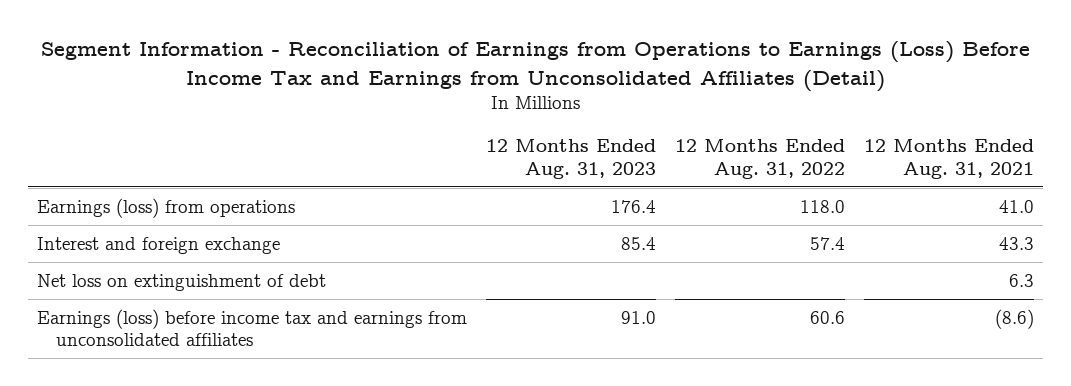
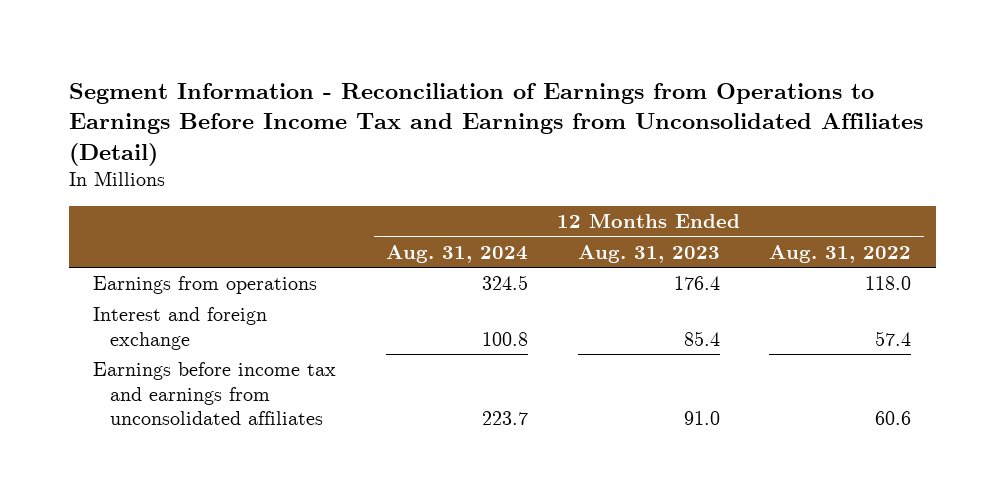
- Segment Information - Reconciliation of Earnings from Operations to Earnings (Loss) Before Income Tax and Earnings from Unconsolidated Affiliates (Detail)
+ Segment Information - Reconciliation of Earnings from Operations to Earnings Before Income Tax and Earnings from Unconsolidated Affiliates (Detail)
- | 12 Months Ended Aug. 31, 2023 | 12 Months Ended Aug. 31, 2022 | 12 Months Ended Aug. 31, 2021
+ | 12 Months Ended Aug. 31, 2024 | 12 Months Ended Aug. 31, 2023 | 12 Months Ended Aug. 31, 2022
- Earnings (loss) from operations | 176.4 | 118.0 | 41.0
+ Earnings from operations | 324.5 | 176.4 | 118.0
- Net loss on extinguishment of debt | | | 6.3
- Earnings (loss) before income tax and earnings from unconsolidated affiliates | 91.0 | 60.6 | (8.6)
+ Earnings before income tax and earnings from unconsolidated affiliates | 223.7 | 91.0 | 60.6

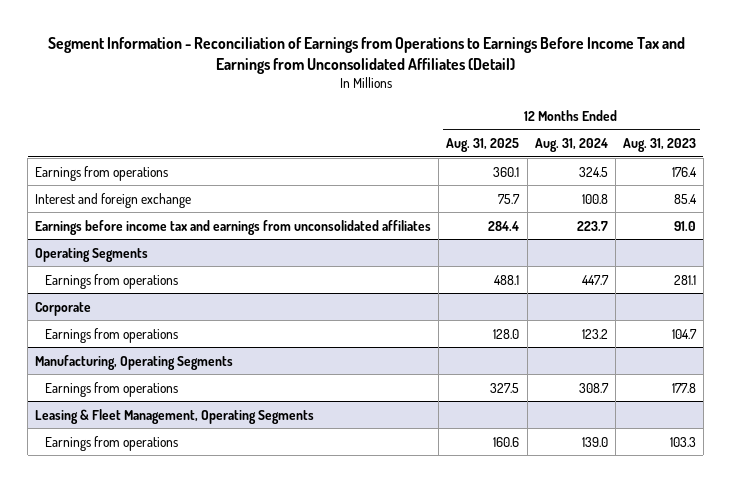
- | 12 Months Ended Aug. 31, 2024 | 12 Months Ended Aug. 31, 2023 | 12 Months Ended Aug. 31, 2022
+ | 12 Months Ended Aug. 31, 2025 | 12 Months Ended Aug. 31, 2024 | 12 Months Ended Aug. 31, 2023
+ Operating Segments
+ Earnings from operations | 488.1 | 447.7 | 281.1
+ Corporate
+ Earnings from operations | 128.0 | 123.2 | 104.7
+ Manufacturing, Operating Segments
+ Earnings from operations | 327.5 | 308.7 | 177.8
+ Leasing & Fleet Management, Operating Segments
+ Earnings from operations | 160.6 | 139.0 | 103.3

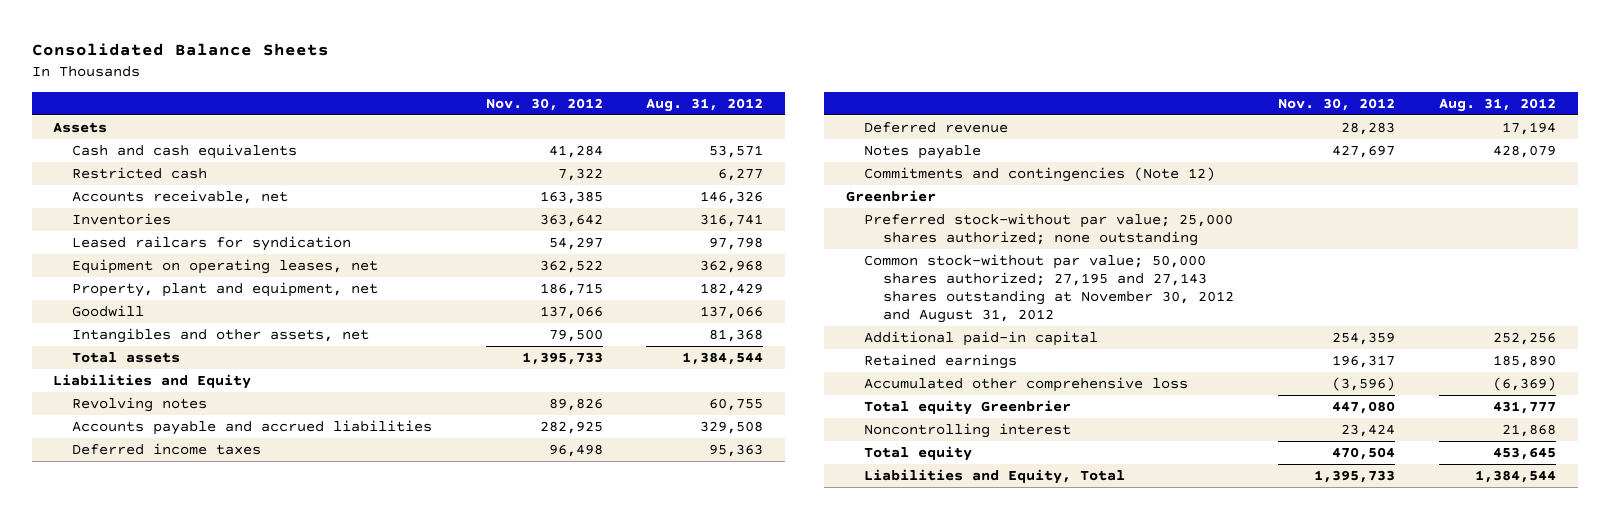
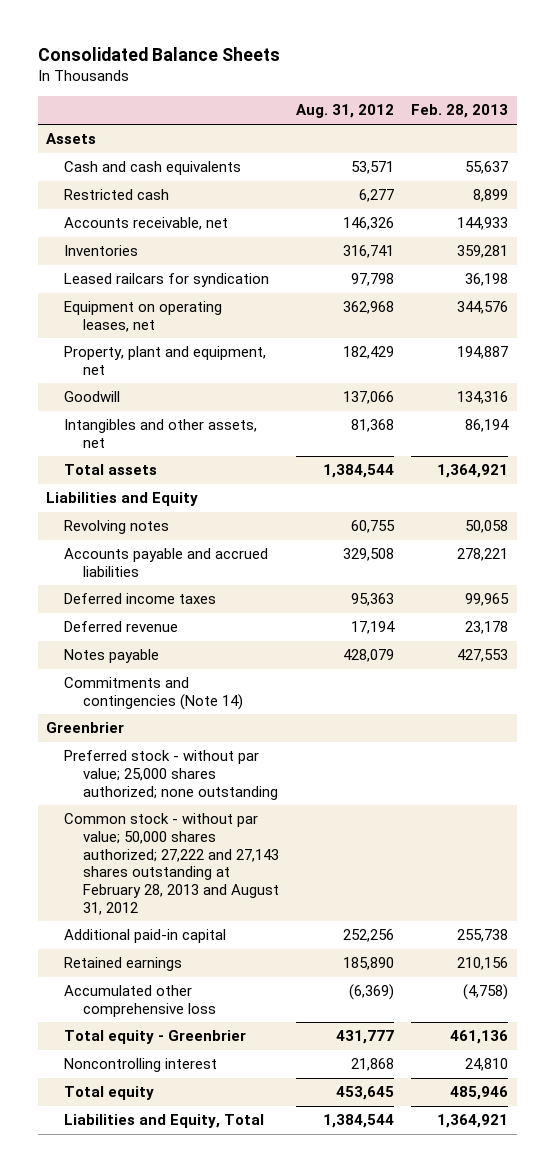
- | Nov. 30, 2012 | Aug. 31, 2012
+ | Aug. 31, 2012 | Feb. 28, 2013
- Commitments and contingencies (Note 12)
+ Commitments and contingencies (Note 14)
- Preferred stock-without par value; 25,000 shares authorized; none outstanding
- Common stock-without par value; 50,000 shares authorized; 27,195 and 27,143 shares outstanding at November 30, 2012 and August 31, 2012
+ Preferred stock - without par value; 25,000 shares authorized; none outstanding
+ Common stock - without par value; 50,000 shares authorized; 27,222 and 27,143 shares outstanding at February 28, 2013 and August 31, 2012
- Total equity Greenbrier | 447,080 | 431,777
+ Total equity - Greenbrier | 431,777 | 461,136

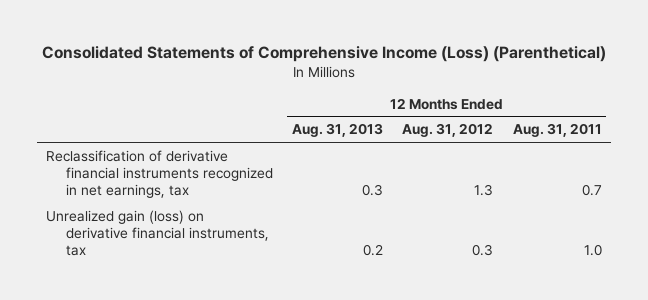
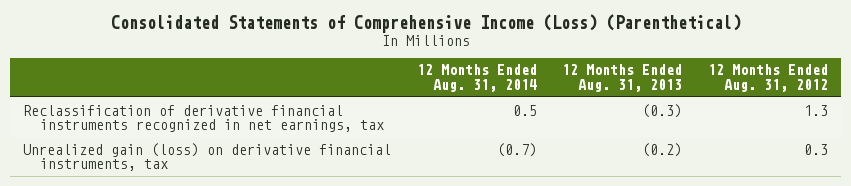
- | 12 Months Ended Aug. 31, 2013 | 12 Months Ended Aug. 31, 2012 | 12 Months Ended Aug. 31, 2011
+ | 12 Months Ended Aug. 31, 2014 | 12 Months Ended Aug. 31, 2013 | 12 Months Ended Aug. 31, 2012
- Reclassification of derivative financial instruments recognized in net earnings, tax | 0.3 | 1.3 | 0.7
- Unrealized gain (loss) on derivative financial instruments, tax | 0.2 | 0.3 | 1.0
+ Reclassification of derivative financial instruments recognized in net earnings, tax | 0.5 | (0.3) | 1.3
+ Unrealized gain (loss) on derivative financial instruments, tax | (0.7) | (0.2) | 0.3

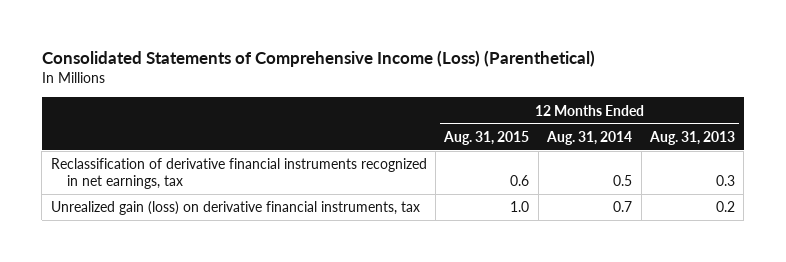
- | 12 Months Ended Aug. 31, 2014 | 12 Months Ended Aug. 31, 2013 | 12 Months Ended Aug. 31, 2012
+ | 12 Months Ended Aug. 31, 2015 | 12 Months Ended Aug. 31, 2014 | 12 Months Ended Aug. 31, 2013
- Reclassification of derivative financial instruments recognized in net earnings, tax | 0.5 | (0.3) | 1.3
- Unrealized gain (loss) on derivative financial instruments, tax | (0.7) | (0.2) | 0.3
+ Reclassification of derivative financial instruments recognized in net earnings, tax | 0.6 | 0.5 | 0.3
+ Unrealized gain (loss) on derivative financial instruments, tax | 1.0 | 0.7 | 0.2

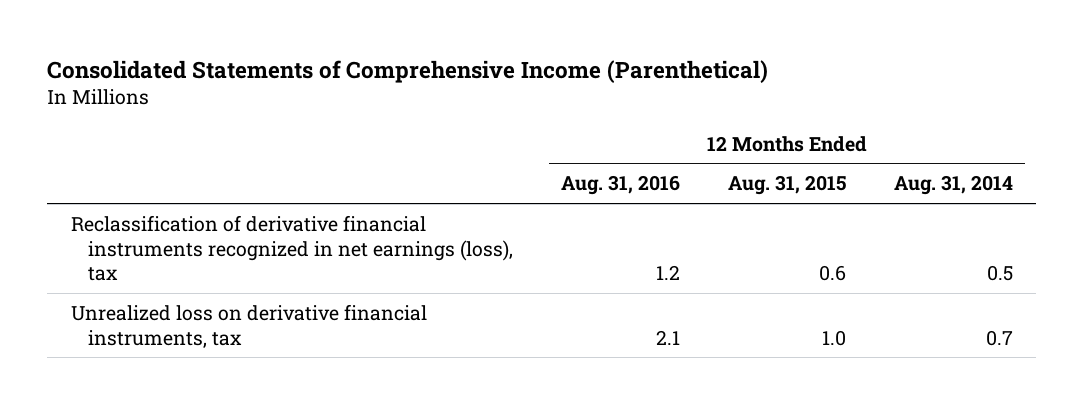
- Consolidated Statements of Comprehensive Income (Loss) (Parenthetical)
+ Consolidated Statements of Comprehensive Income (Parenthetical)
- | 12 Months Ended Aug. 31, 2015 | 12 Months Ended Aug. 31, 2014 | 12 Months Ended Aug. 31, 2013
+ | 12 Months Ended Aug. 31, 2016 | 12 Months Ended Aug. 31, 2015 | 12 Months Ended Aug. 31, 2014
- Reclassification of derivative financial instruments recognized in net earnings, tax | 0.6 | 0.5 | 0.3
- Unrealized gain (loss) on derivative financial instruments, tax | 1.0 | 0.7 | 0.2
+ Reclassification of derivative financial instruments recognized in net earnings (loss), tax | 1.2 | 0.6 | 0.5
+ Unrealized loss on derivative financial instruments, tax | 2.1 | 1.0 | 0.7

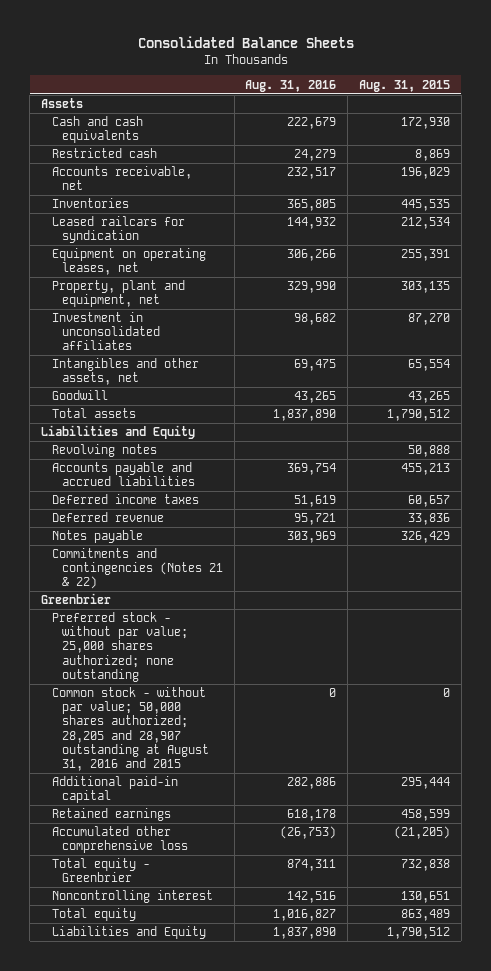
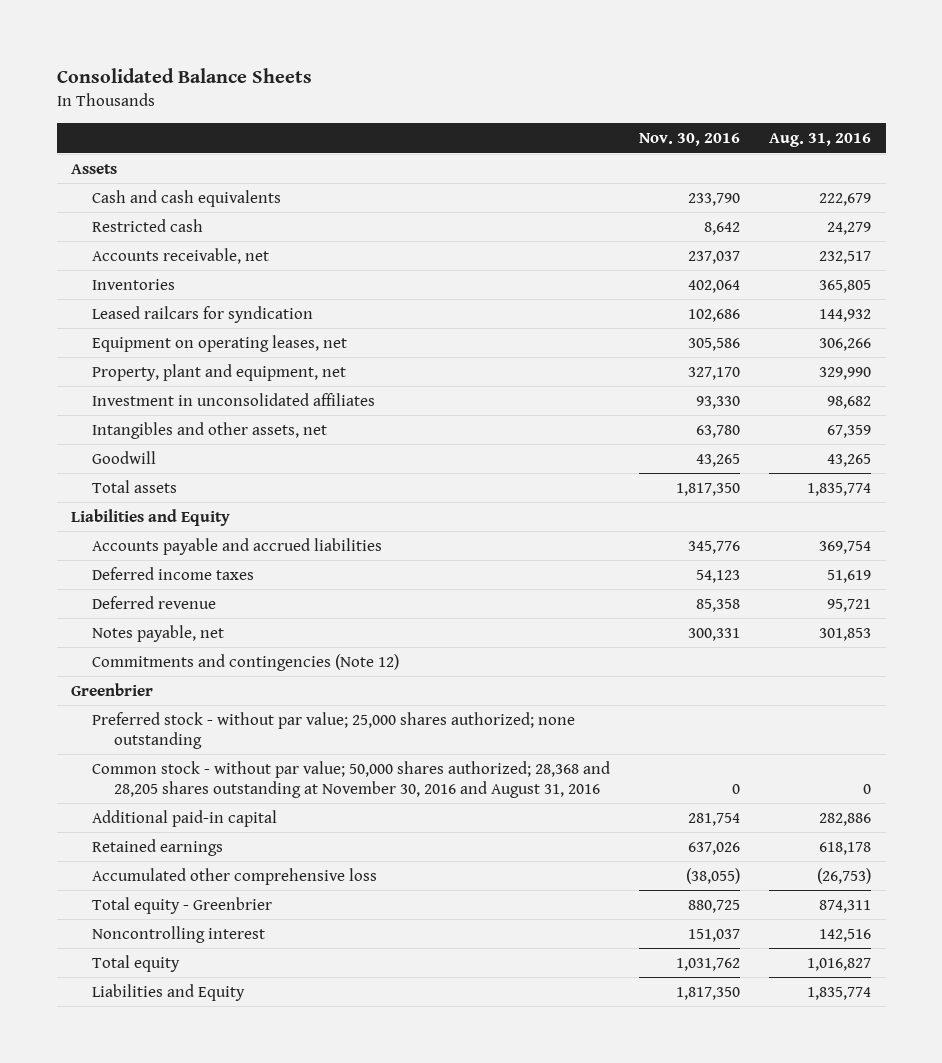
- | Aug. 31, 2016 | Aug. 31, 2015
+ | Nov. 30, 2016 | Aug. 31, 2016
- Intangibles and other assets, net | 69,475 | 65,554
+ Intangibles and other assets, net | 63,780 | 67,359
- Total assets | 1,837,890 | 1,790,512
+ Total assets | 1,817,350 | 1,835,774
- Revolving notes | | 50,888
- Notes payable | 303,969 | 326,429
- Commitments and contingencies (Notes 21 & 22)
+ Notes payable, net | 300,331 | 301,853
+ Commitments and contingencies (Note 12)
- Common stock - without par value; 50,000 shares authorized; 28,205 and 28,907 outstanding at August 31, 2016 and 2015 | 0 | 0
+ Common stock - without par value; 50,000 shares authorized; 28,368 and 28,205 shares outstanding at November 30, 2016 and August 31, 2016 | 0 | 0
- Liabilities and Equity | 1,837,890 | 1,790,512
+ Liabilities and Equity | 1,817,350 | 1,835,774

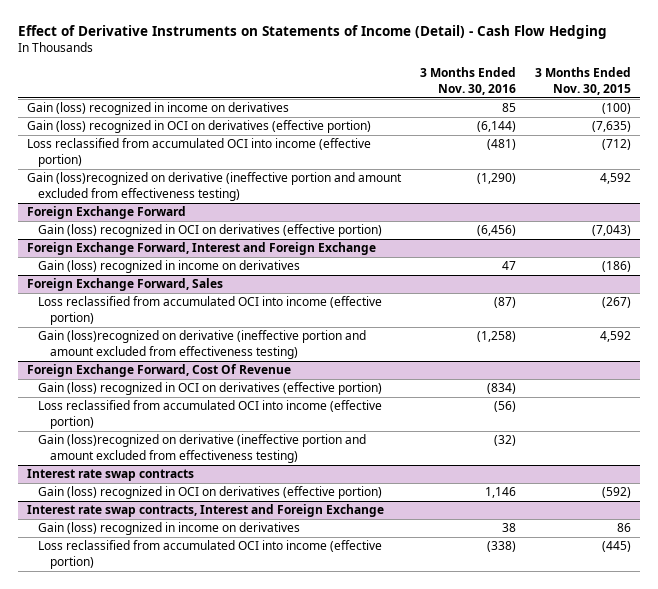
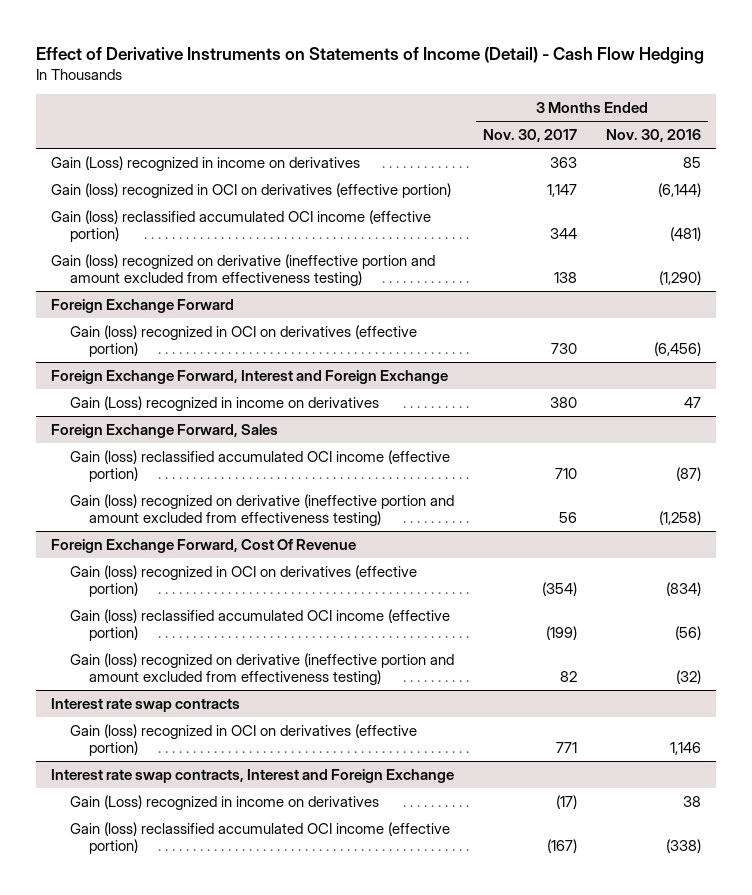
- | 3 Months Ended Nov. 30, 2016 | 3 Months Ended Nov. 30, 2015
+ | 3 Months Ended Nov. 30, 2017 | 3 Months Ended Nov. 30, 2016
- Gain (loss) recognized in income on derivatives | 85 | (100)
+ Gain (Loss) recognized in income on derivatives | 363 | 85
- Loss reclassified from accumulated OCI into income (effective portion) | (481) | (712)
- Gain (loss)recognized on derivative (ineffective portion and amount excluded from effectiveness testing) | (1,290) | 4,592
+ Gain (loss) reclassified accumulated OCI income (effective portion) | 344 | (481)
+ Gain (loss) recognized on derivative (ineffective portion and amount excluded from effectiveness testing) | 138 | (1,290)
@ Foreign Exchange Forward, Interest and Foreign Exchange
- Gain (loss) recognized in income on derivatives | 47 | (186)
+ Gain (Loss) recognized in income on derivatives | 380 | 47
@ Foreign Exchange Forward, Sales
- Loss reclassified from accumulated OCI into income (effective portion) | (87) | (267)
- Gain (loss)recognized on derivative (ineffective portion and amount excluded from effectiveness testing) | (1,258) | 4,592
+ Gain (loss) reclassified accumulated OCI income (effective portion) | 710 | (87)
+ Gain (loss) recognized on derivative (ineffective portion and amount excluded from effectiveness testing) | 56 | (1,258)
@ Foreign Exchange Forward, Cost Of Revenue
- Loss reclassified from accumulated OCI into income (effective portion) | (56) |
- Gain (loss)recognized on derivative (ineffective portion and amount excluded from effectiveness testing) | (32) |
+ Gain (loss) reclassified accumulated OCI income (effective portion) | (199) | (56)
+ Gain (loss) recognized on derivative (ineffective portion and amount excluded from effectiveness testing) | 82 | (32)
@ Interest rate swap contracts, Interest and Foreign Exchange
- Gain (loss) recognized in income on derivatives | 38 | 86
- Loss reclassified from accumulated OCI into income (effective portion) | (338) | (445)
+ Gain (Loss) recognized in income on derivatives | (17) | 38
+ Gain (loss) reclassified accumulated OCI income (effective portion) | (167) | (338)

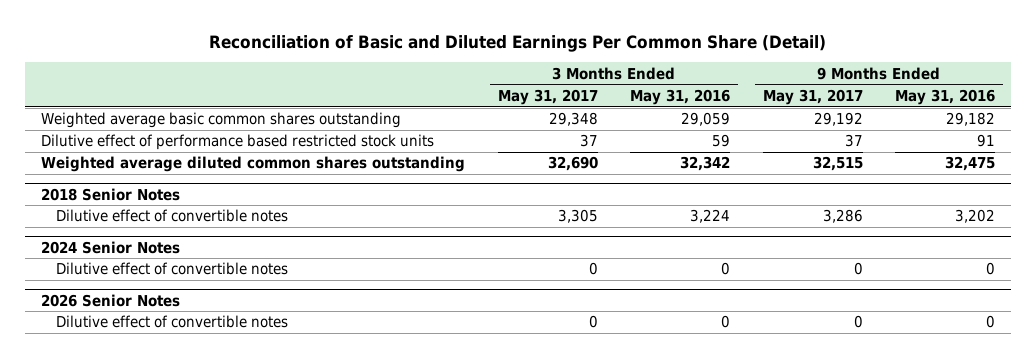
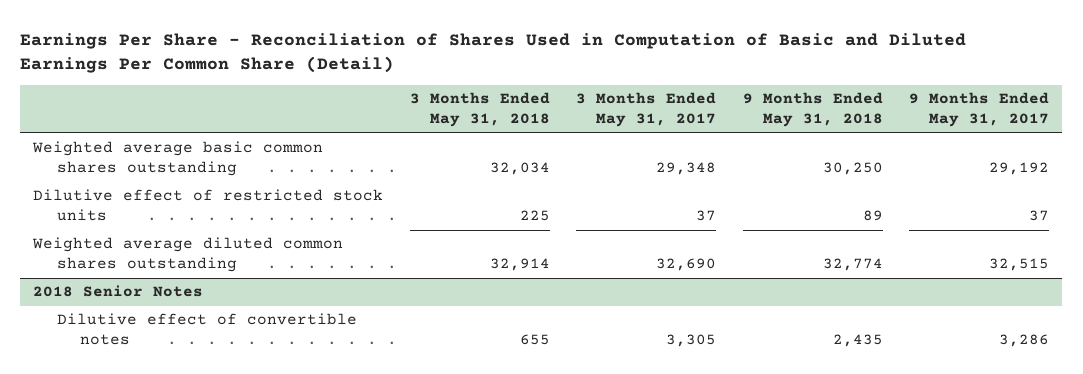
- Reconciliation of Basic and Diluted Earnings Per Common Share (Detail)
+ Earnings Per Share - Reconciliation of Shares Used in Computation of Basic and Diluted Earnings Per Common Share (Detail)
- | 3 Months Ended May 31, 2017 | 3 Months Ended May 31, 2016 | 9 Months Ended May 31, 2017 | 9 Months Ended May 31, 2016
+ | 3 Months Ended May 31, 2018 | 3 Months Ended May 31, 2017 | 9 Months Ended May 31, 2018 | 9 Months Ended May 31, 2017
- Dilutive effect of performance based restricted stock units | 37 | 59 | 37 | 91
+ Dilutive effect of restricted stock units | 225 | 37 | 89 | 37
- 2024 Senior Notes
- Dilutive effect of convertible notes | 0 | 0 | 0 | 0
- 2026 Senior Notes
- Dilutive effect of convertible notes | 0 | 0 | 0 | 0

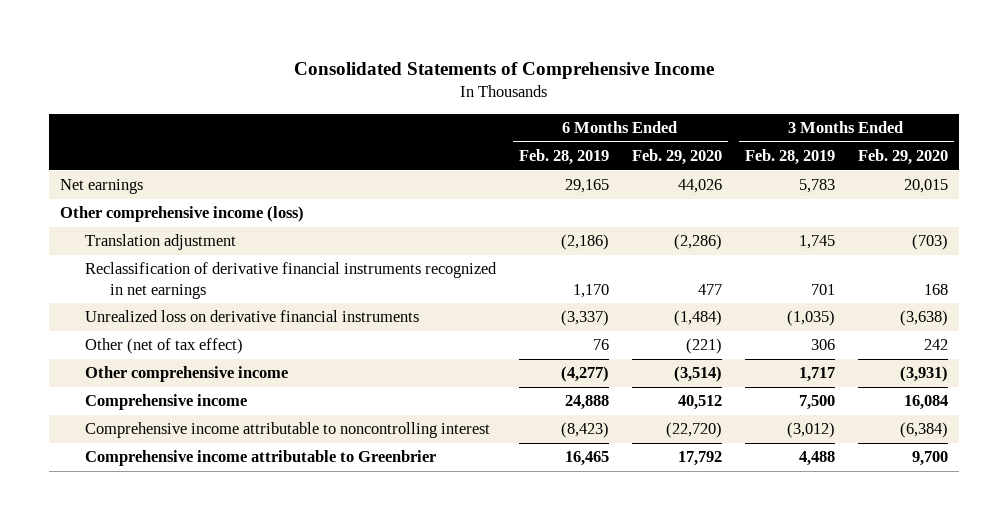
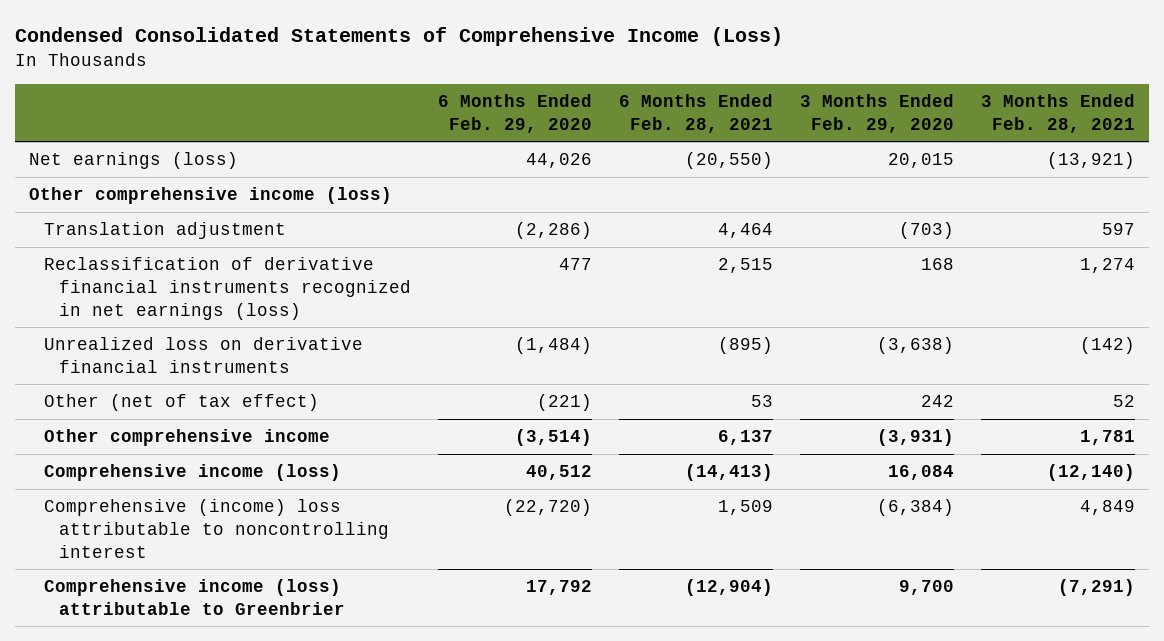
- Consolidated Statements of Comprehensive Income
+ Condensed Consolidated Statements of Comprehensive Income (Loss)
- | 6 Months Ended Feb. 28, 2019 | 6 Months Ended Feb. 29, 2020 | 3 Months Ended Feb. 28, 2019 | 3 Months Ended Feb. 29, 2020
+ | 6 Months Ended Feb. 29, 2020 | 6 Months Ended Feb. 28, 2021 | 3 Months Ended Feb. 29, 2020 | 3 Months Ended Feb. 28, 2021
- Net earnings | 29,165 | 44,026 | 5,783 | 20,015
+ Net earnings (loss) | 44,026 | (20,550) | 20,015 | (13,921)
- Reclassification of derivative financial instruments recognized in net earnings | 1,170 | 477 | 701 | 168
+ Reclassification of derivative financial instruments recognized in net earnings (loss) | 477 | 2,515 | 168 | 1,274
- Comprehensive income | 24,888 | 40,512 | 7,500 | 16,084
- Comprehensive income attributable to noncontrolling interest | (8,423) | (22,720) | (3,012) | (6,384)
- Comprehensive income attributable to Greenbrier | 16,465 | 17,792 | 4,488 | 9,700
+ Comprehensive income (loss) | 40,512 | (14,413) | 16,084 | (12,140)
+ Comprehensive (income) loss attributable to noncontrolling interest | (22,720) | 1,509 | (6,384) | 4,849
+ Comprehensive income (loss) attributable to Greenbrier | 17,792 | (12,904) | 9,700 | (7,291)

